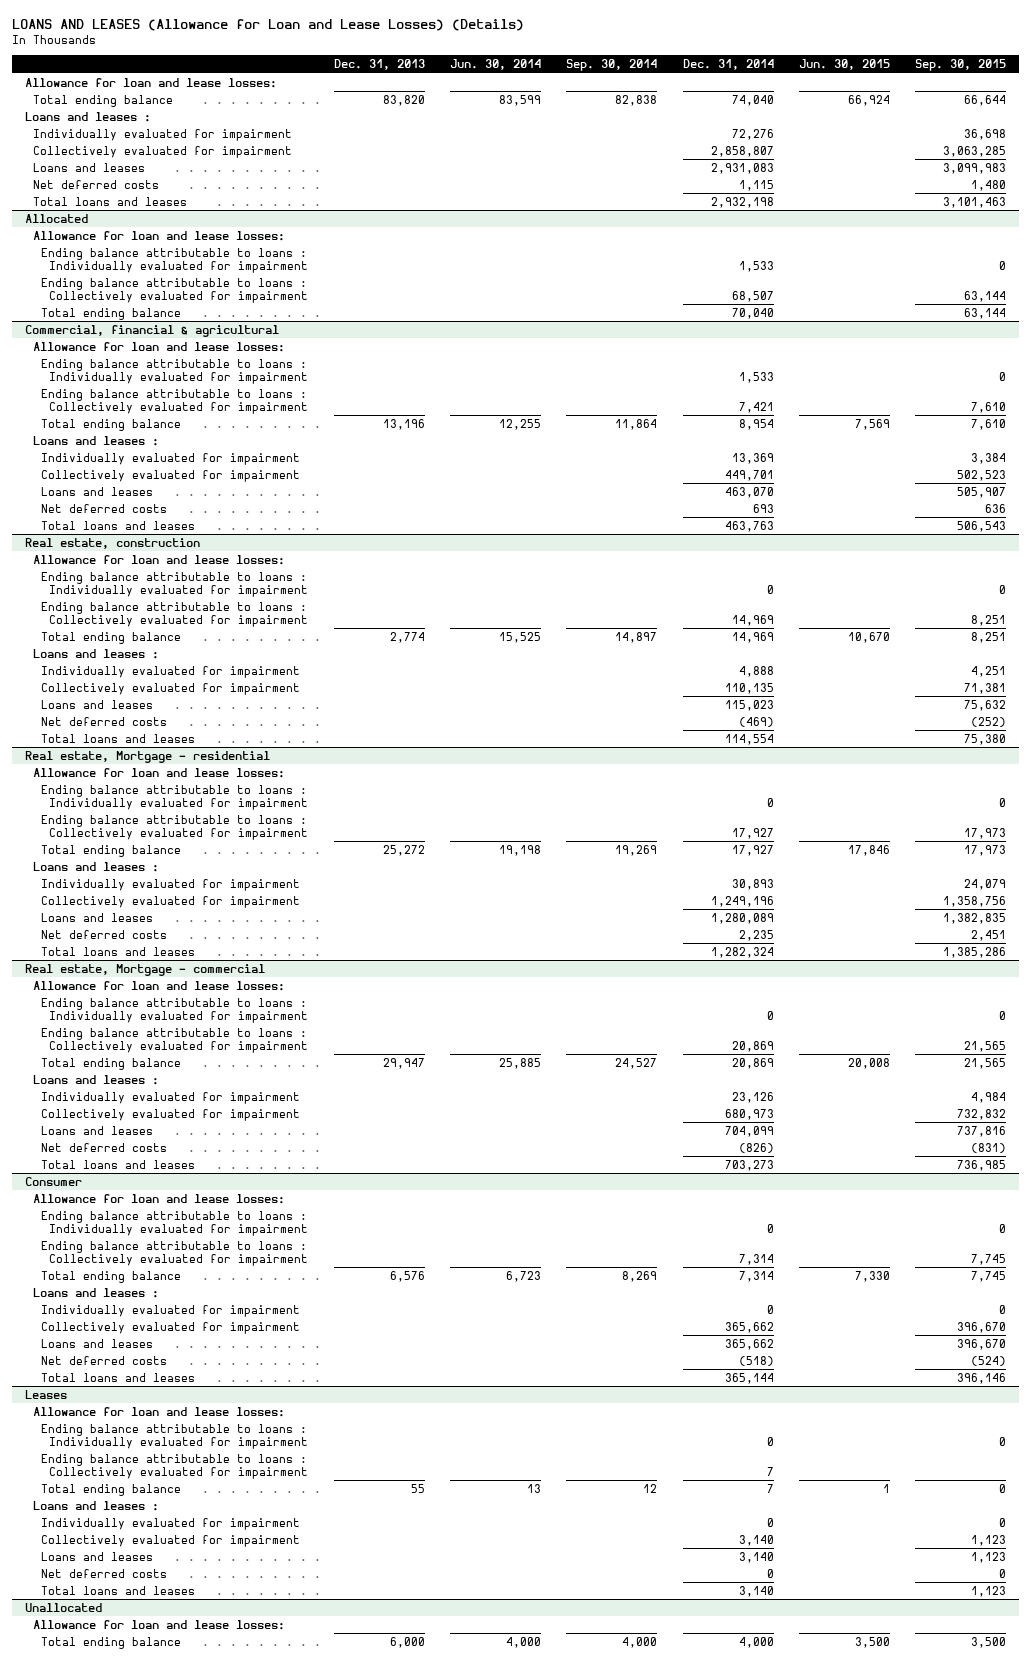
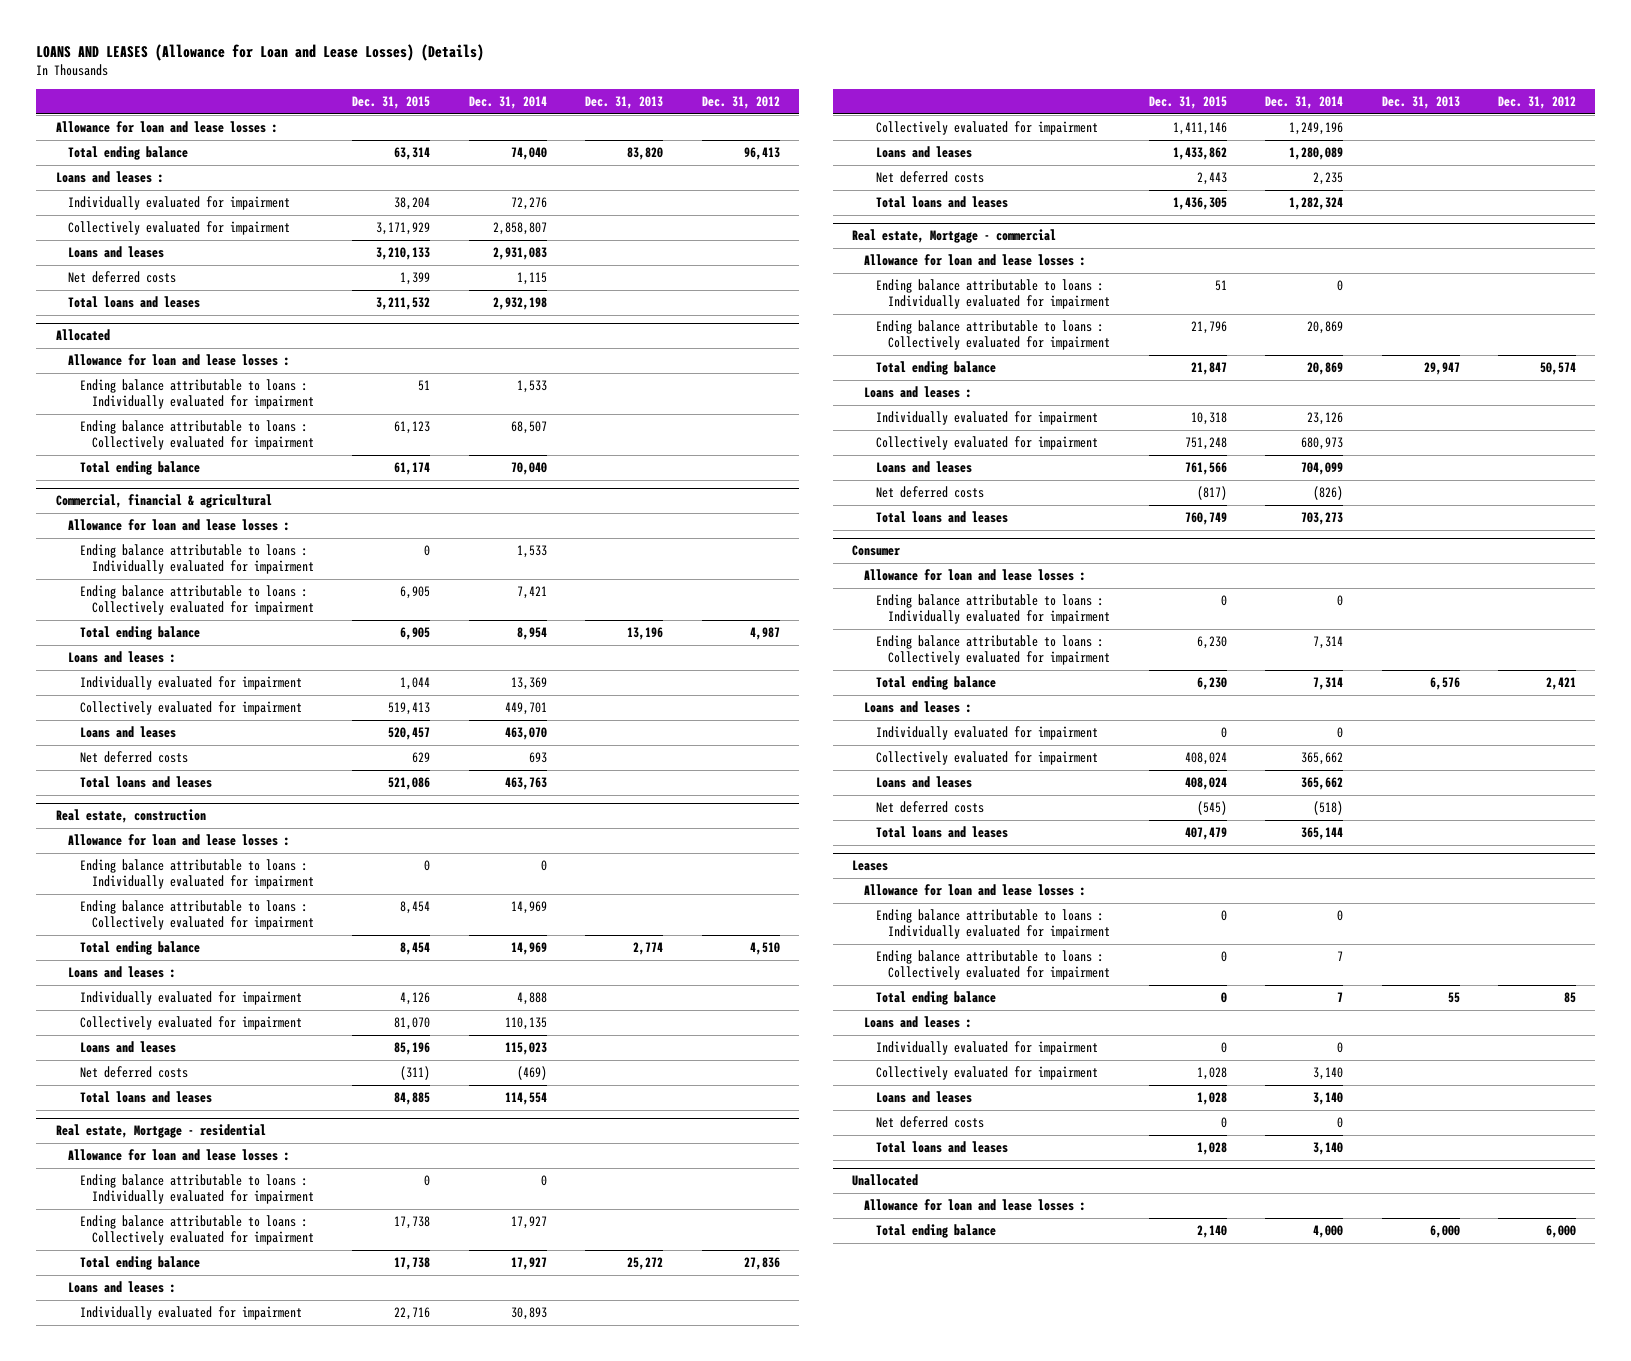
- | Dec. 31, 2013 | Jun. 30, 2014 | Sep. 30, 2014 | Dec. 31, 2014 | Jun. 30, 2015 | Sep. 30, 2015
+ | Dec. 31, 2015 | Dec. 31, 2014 | Dec. 31, 2013 | Dec. 31, 2012
- Allowance for loan and lease losses:
+ Allowance for loan and lease losses :
@ Allocated
- Allowance for loan and lease losses:
+ Allowance for loan and lease losses :
@ Commercial, financial & agricultural
- Allowance for loan and lease losses:
+ Allowance for loan and lease losses :
@ Real estate, construction
- Allowance for loan and lease losses:
+ Allowance for loan and lease losses :
@ Real estate, Mortgage - residential
- Allowance for loan and lease losses:
+ Allowance for loan and lease losses :
@ Real estate, Mortgage - commercial
- Allowance for loan and lease losses:
+ Allowance for loan and lease losses :
@ Consumer
- Allowance for loan and lease losses:
+ Allowance for loan and lease losses :
@ Leases
- Allowance for loan and lease losses:
+ Allowance for loan and lease losses :
@ Unallocated
- Allowance for loan and lease losses:
+ Allowance for loan and lease losses :

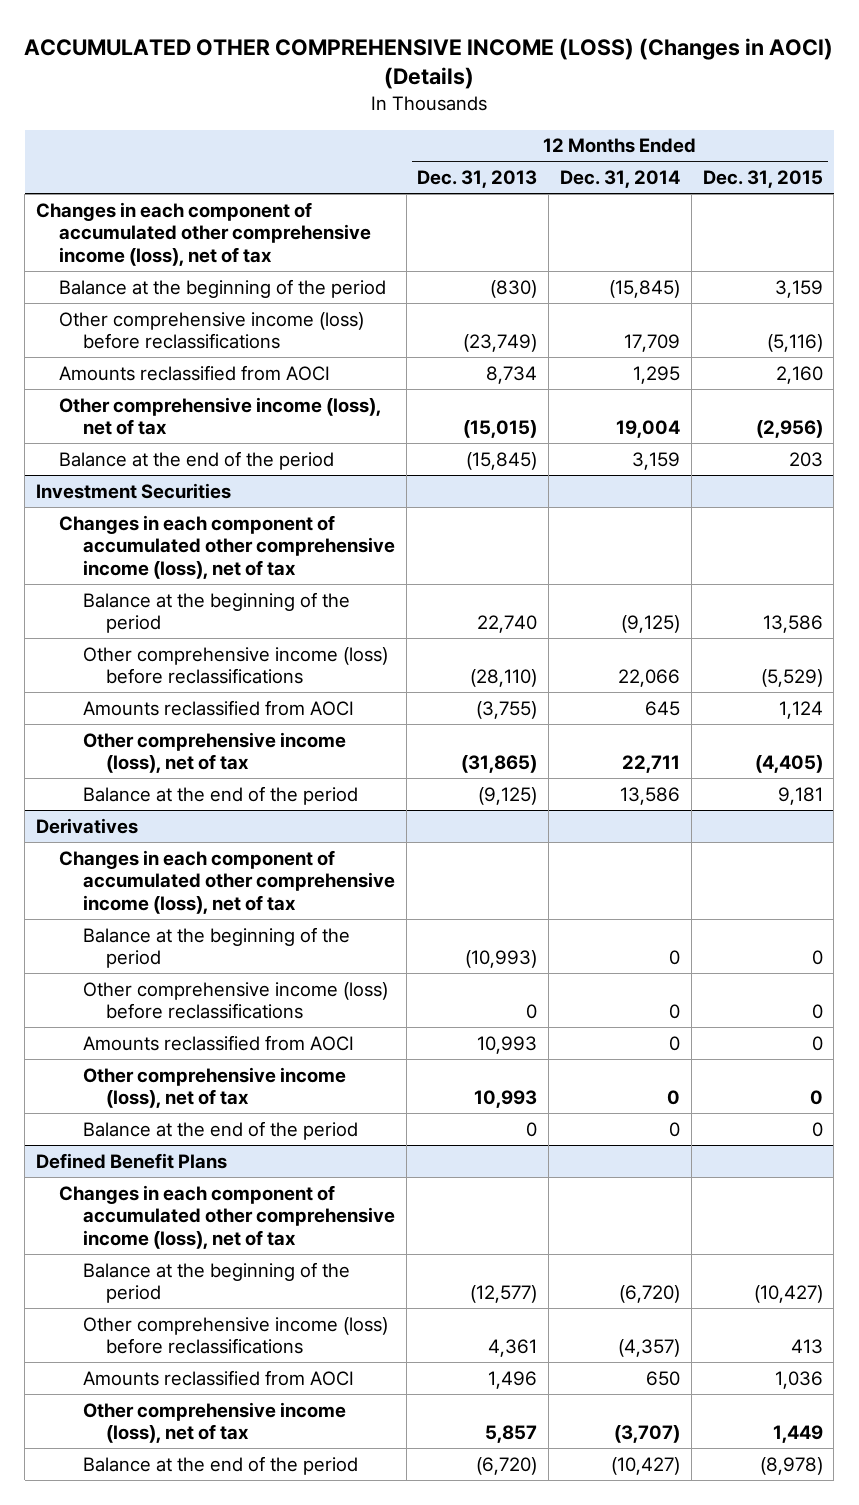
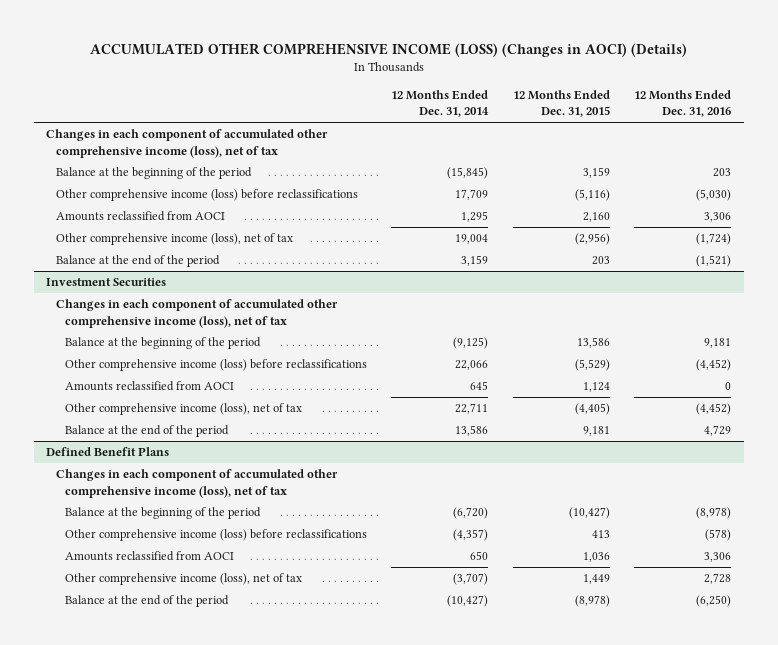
- | 12 Months Ended Dec. 31, 2013 | 12 Months Ended Dec. 31, 2014 | 12 Months Ended Dec. 31, 2015
+ | 12 Months Ended Dec. 31, 2014 | 12 Months Ended Dec. 31, 2015 | 12 Months Ended Dec. 31, 2016
- Derivatives
- Changes in each component of accumulated other comprehensive income (loss), net of tax
- Balance at the beginning of the period | (10,993) | 0 | 0
- Other comprehensive income (loss) before reclassifications | 0 | 0 | 0
- Amounts reclassified from AOCI | 10,993 | 0 | 0
- Other comprehensive income (loss), net of tax | 10,993 | 0 | 0
- Balance at the end of the period | 0 | 0 | 0

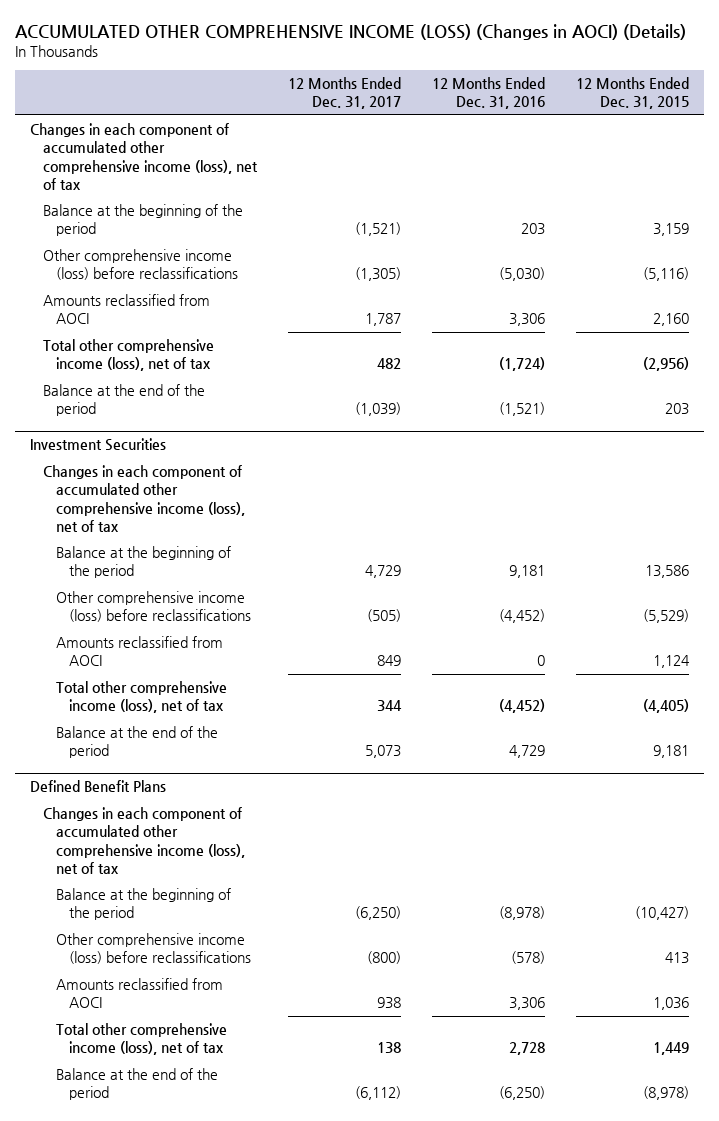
- | 12 Months Ended Dec. 31, 2014 | 12 Months Ended Dec. 31, 2015 | 12 Months Ended Dec. 31, 2016
+ | 12 Months Ended Dec. 31, 2017 | 12 Months Ended Dec. 31, 2016 | 12 Months Ended Dec. 31, 2015
- Other comprehensive income (loss), net of tax | 19,004 | (2,956) | (1,724)
+ Total other comprehensive income (loss), net of tax | 482 | (1,724) | (2,956)
@ Investment Securities
- Other comprehensive income (loss), net of tax | 22,711 | (4,405) | (4,452)
+ Total other comprehensive income (loss), net of tax | 344 | (4,452) | (4,405)
@ Defined Benefit Plans
- Other comprehensive income (loss), net of tax | (3,707) | 1,449 | 2,728
+ Total other comprehensive income (loss), net of tax | 138 | 2,728 | 1,449

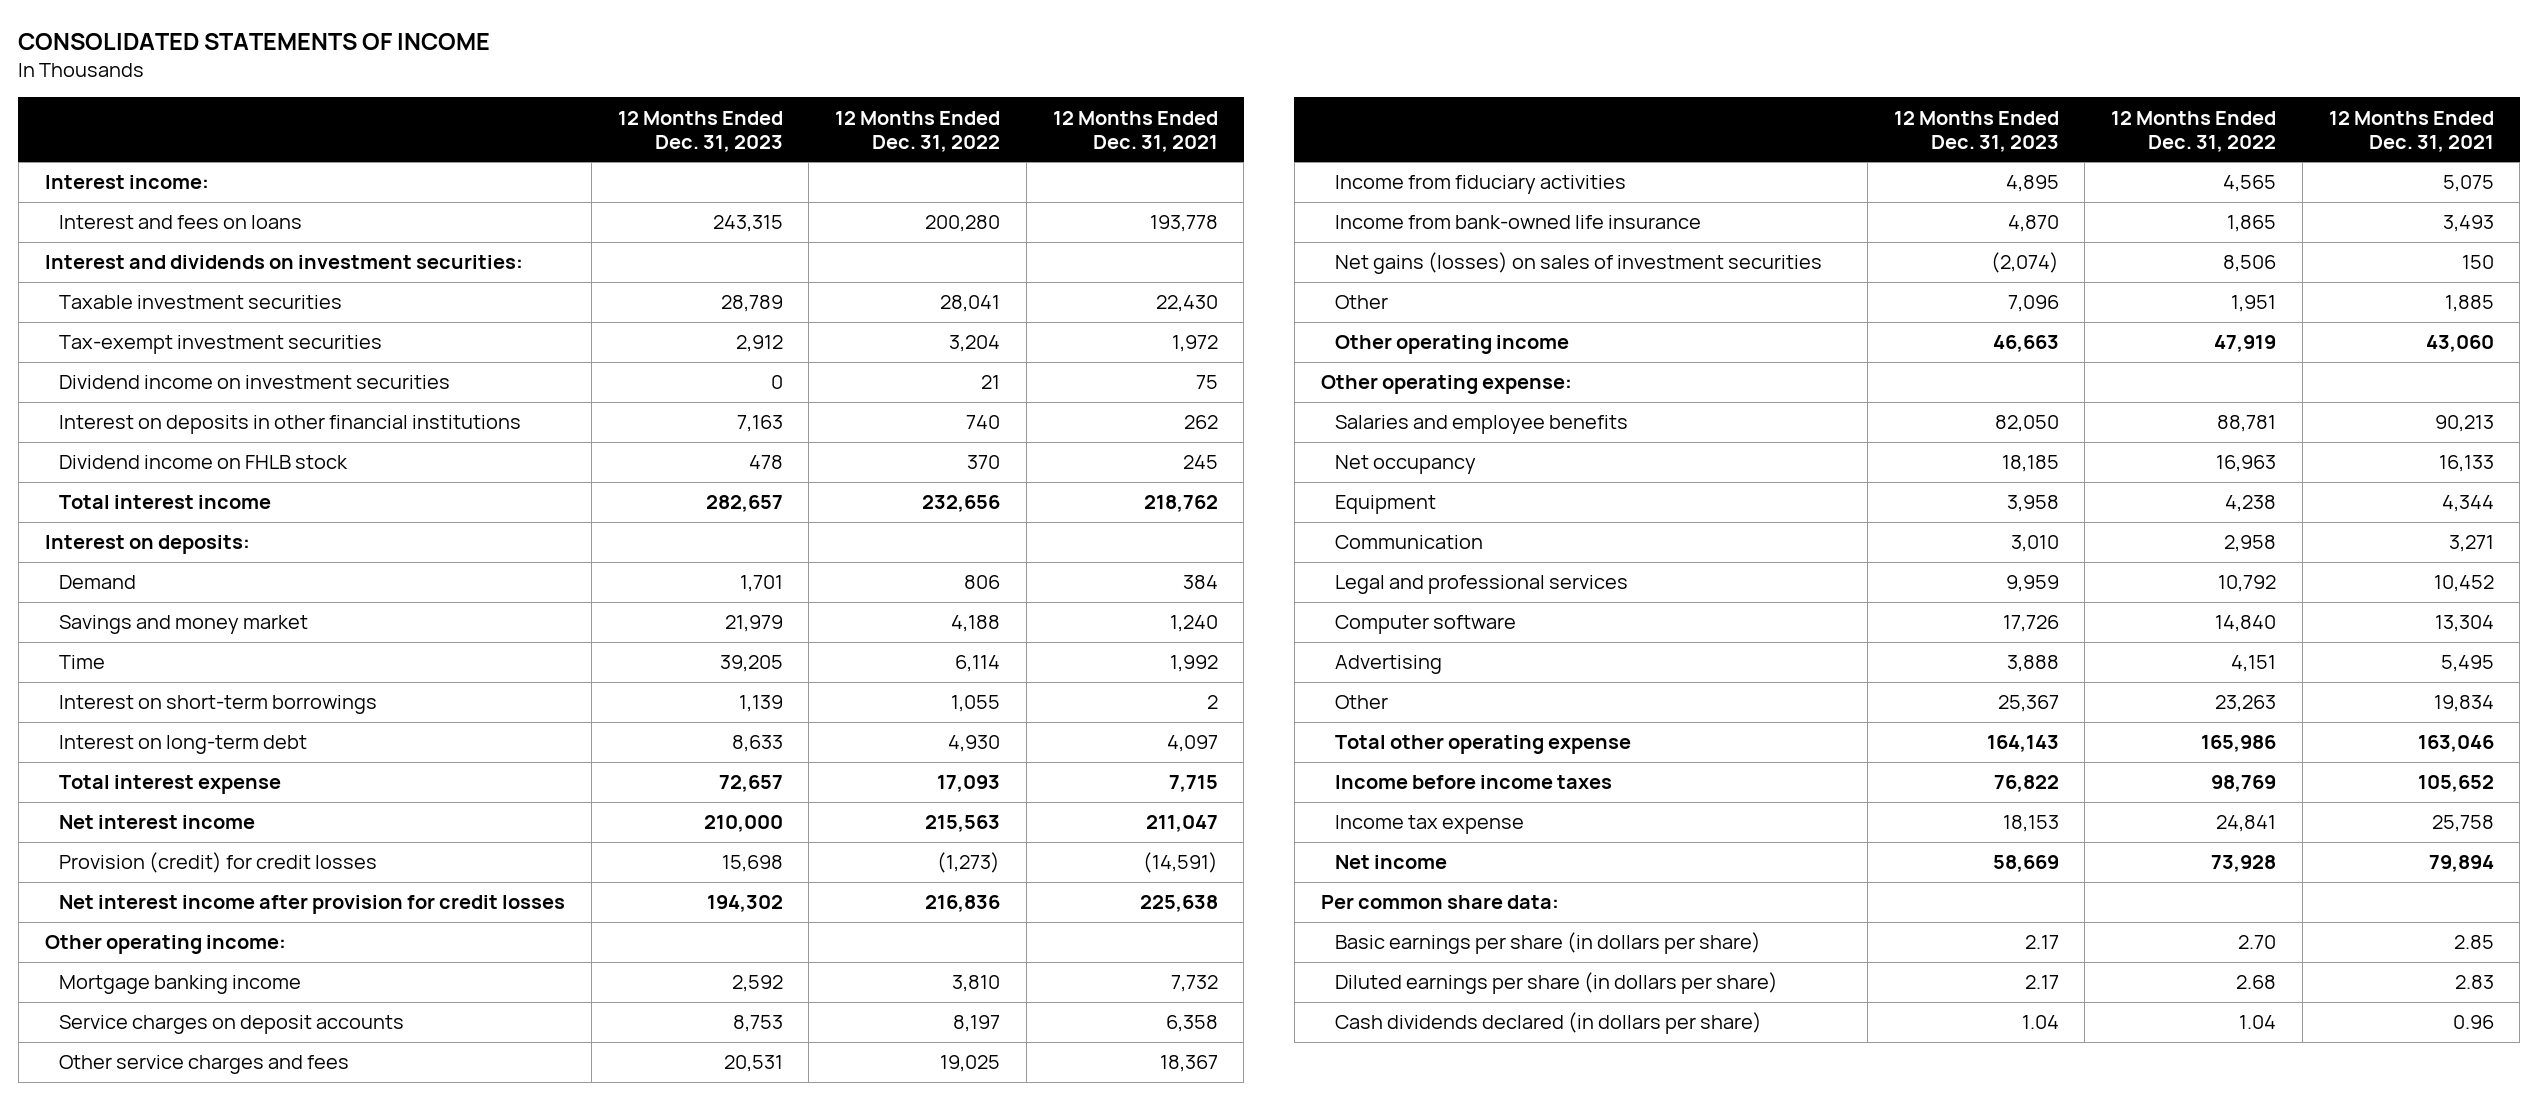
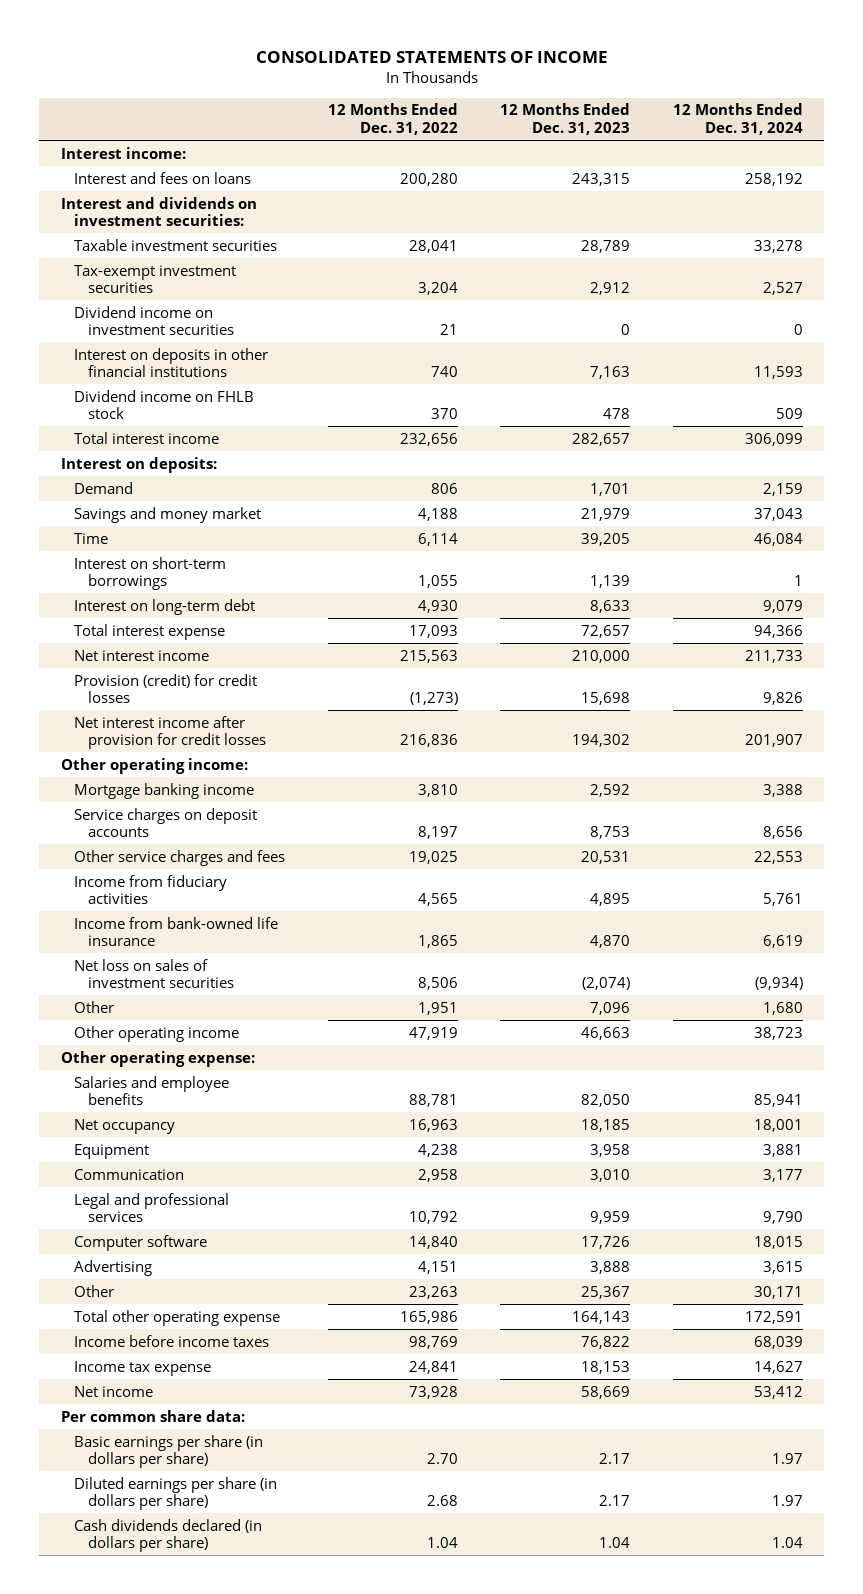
- | 12 Months Ended Dec. 31, 2023 | 12 Months Ended Dec. 31, 2022 | 12 Months Ended Dec. 31, 2021
+ | 12 Months Ended Dec. 31, 2022 | 12 Months Ended Dec. 31, 2023 | 12 Months Ended Dec. 31, 2024
- Net gains (losses) on sales of investment securities | (2,074) | 8,506 | 150
+ Net loss on sales of investment securities | 8,506 | (2,074) | (9,934)

